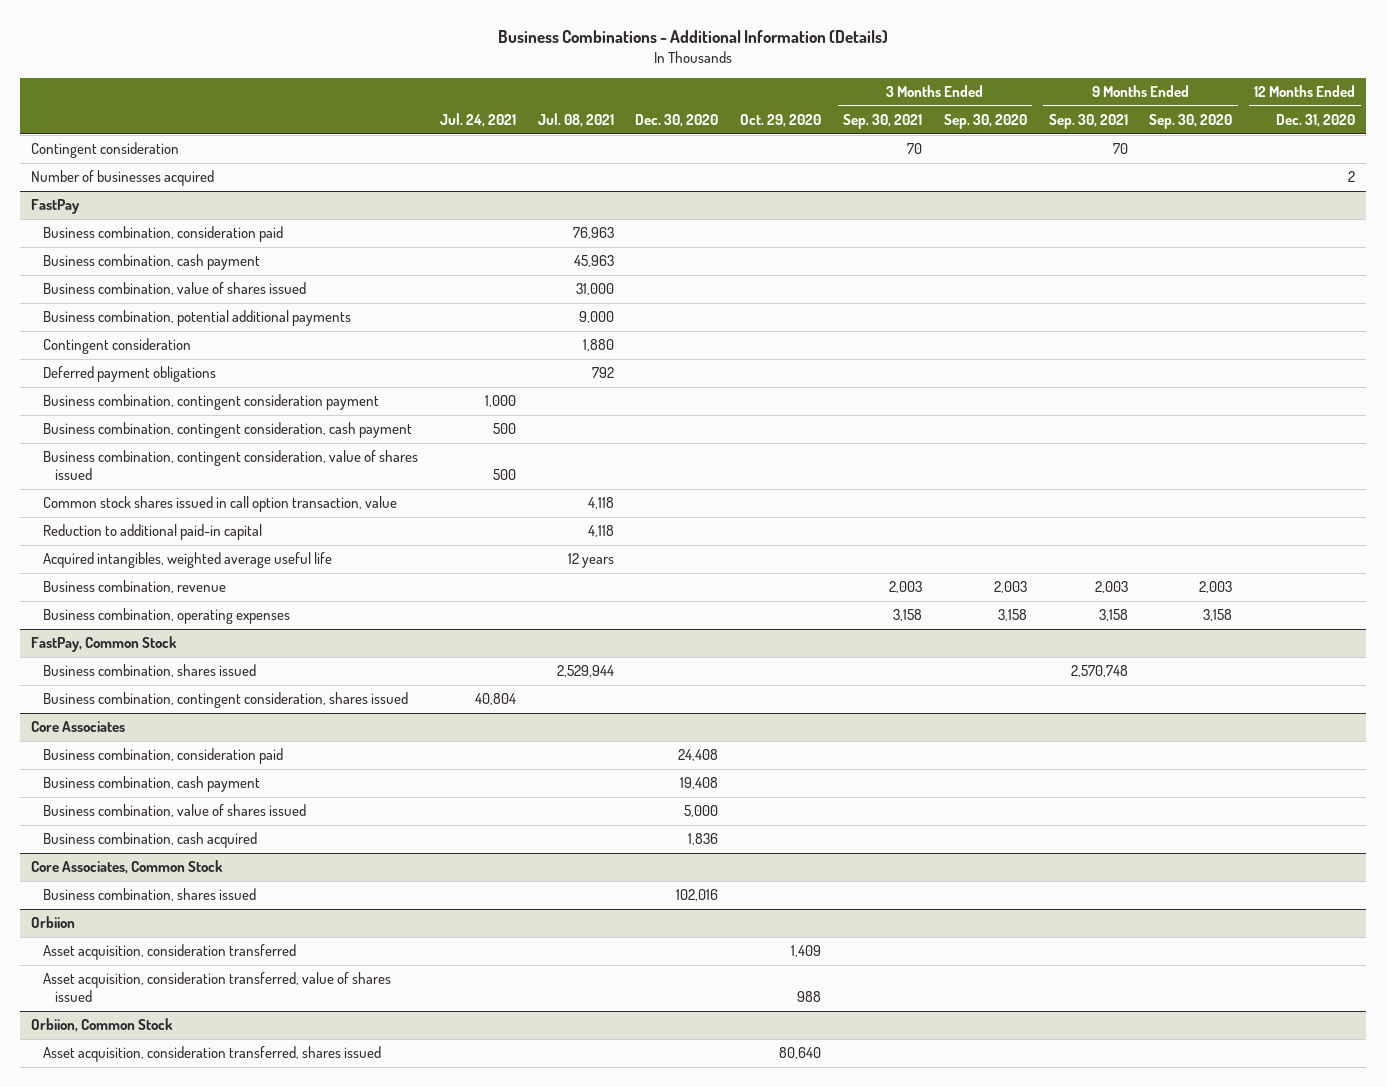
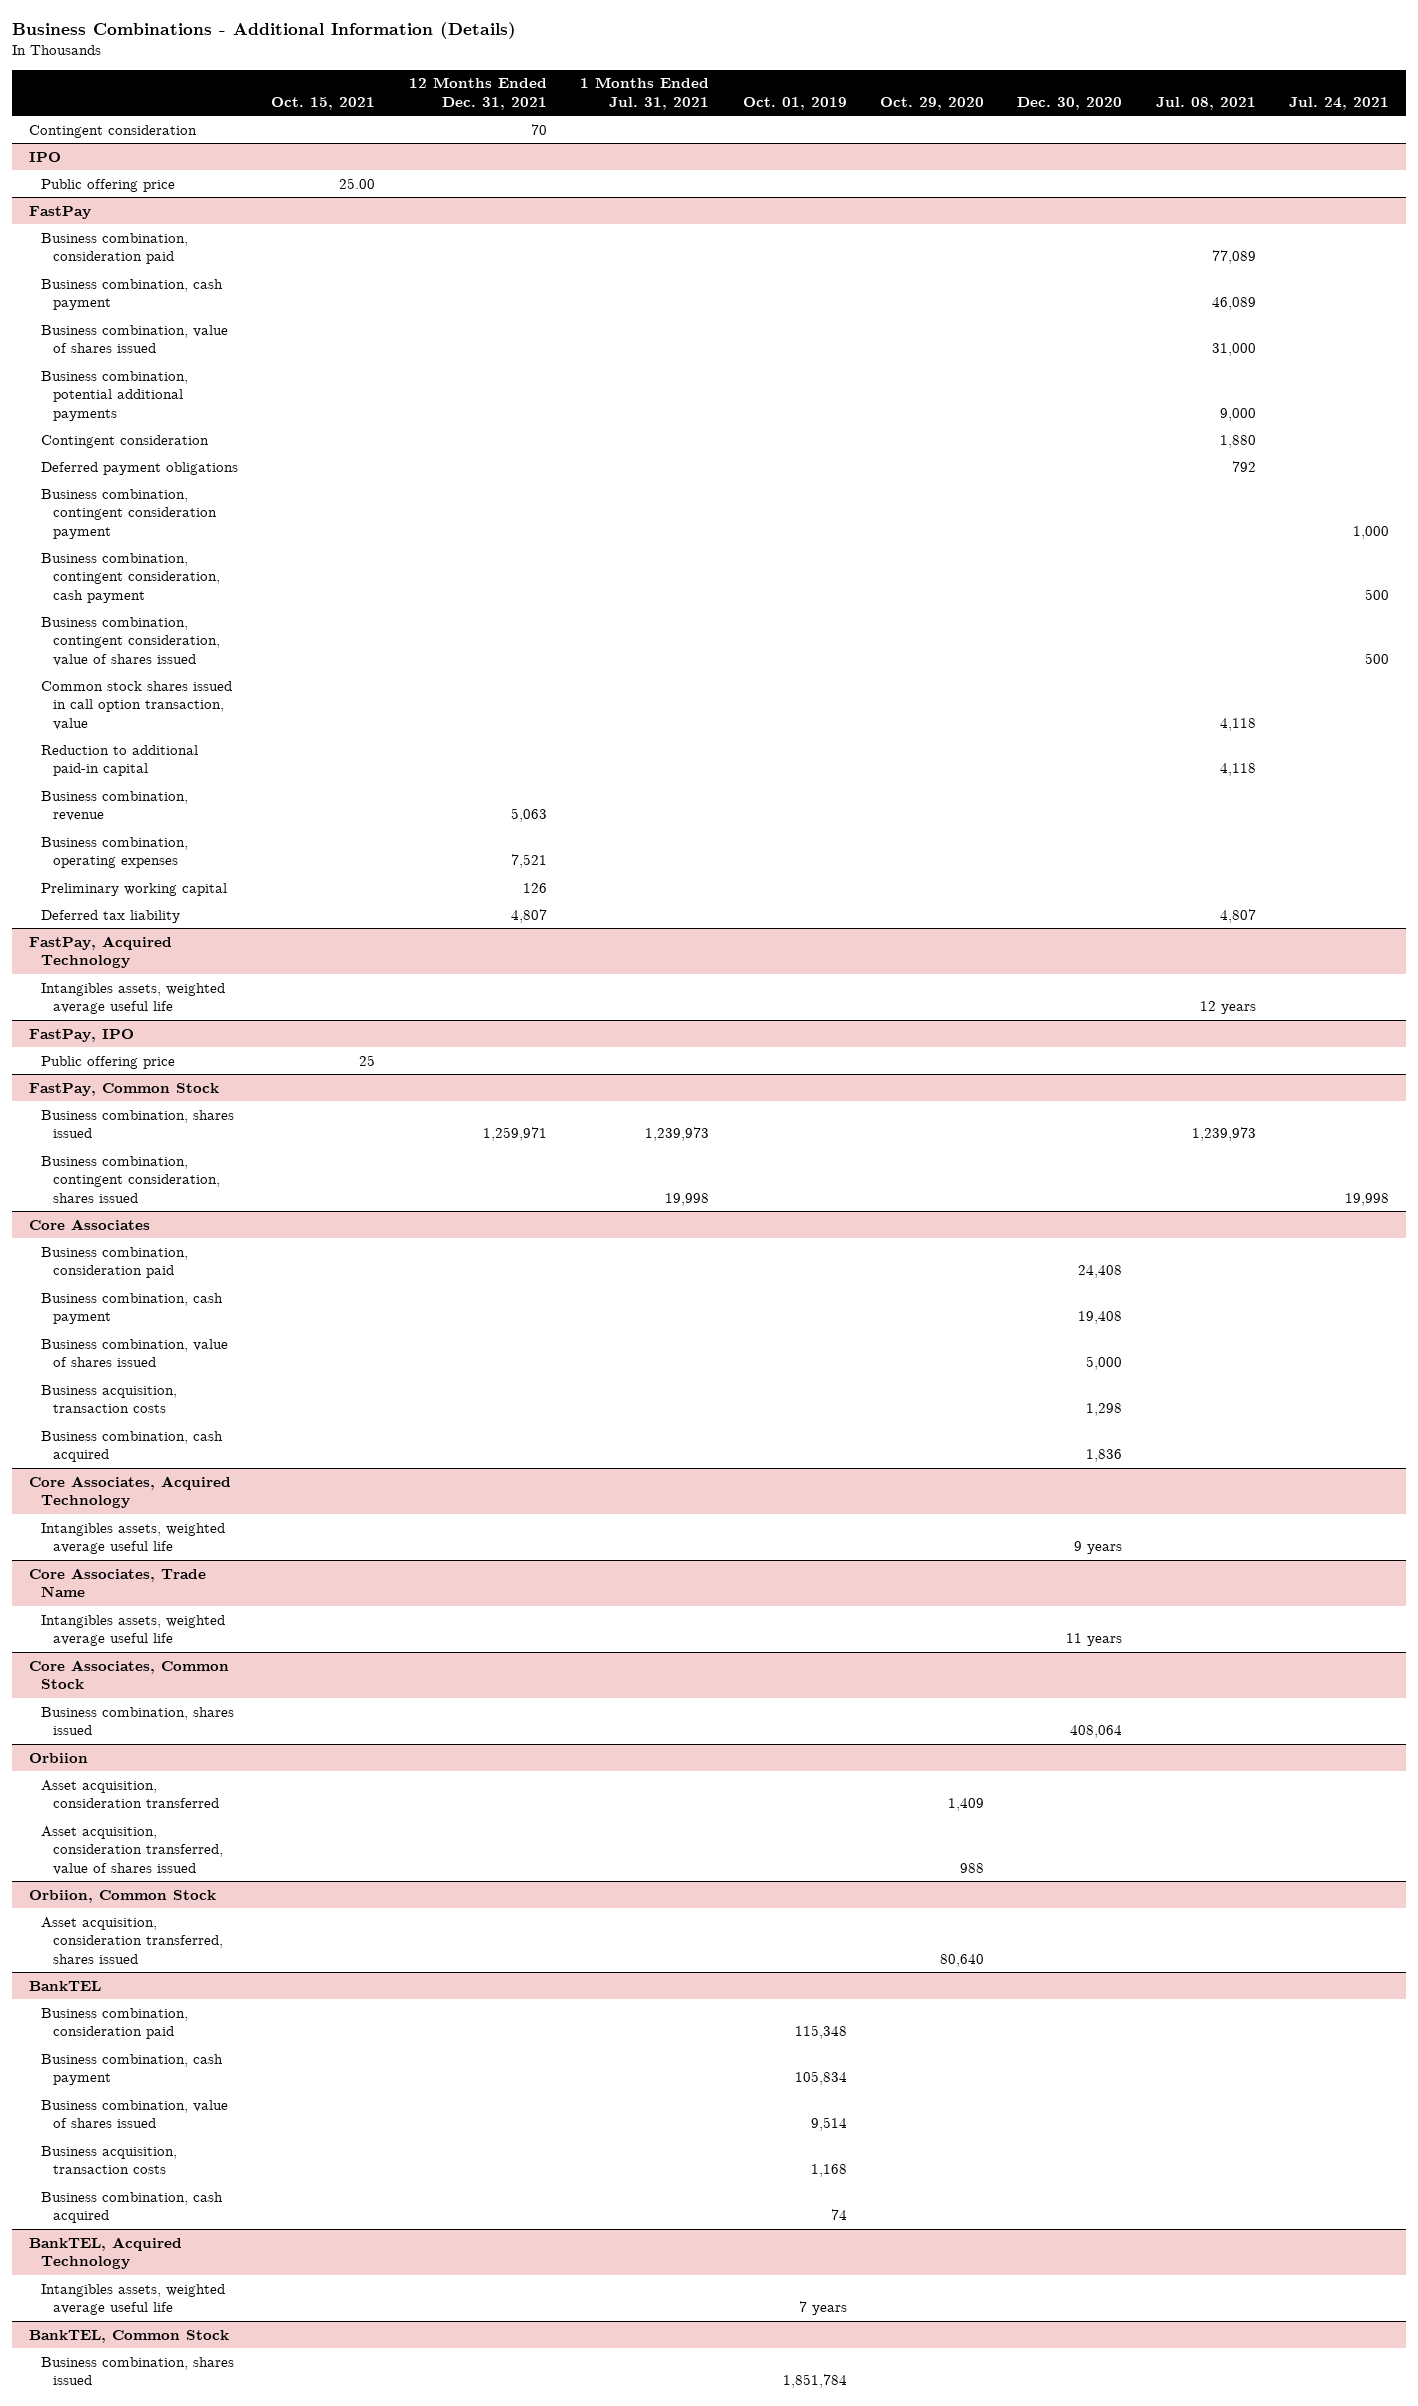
- | Jul. 24, 2021 | Jul. 08, 2021 | Dec. 30, 2020 | Oct. 29, 2020 | 3 Months Ended Sep. 30, 2021 | 3 Months Ended Sep. 30, 2020 | 9 Months Ended Sep. 30, 2021 | 9 Months Ended Sep. 30, 2020 | 12 Months Ended Dec. 31, 2020
+ | Oct. 15, 2021 | 12 Months Ended Dec. 31, 2021 | 1 Months Ended Jul. 31, 2021 | Oct. 01, 2019 | Oct. 29, 2020 | Dec. 30, 2020 | Jul. 08, 2021 | Jul. 24, 2021
- Number of businesses acquired | | | | | | | | | 2
+ IPO
+ Public offering price | 25.00 | | | | | | |
@ FastPay
- Business combination, consideration paid | | 76,963 | | | | | | |
- Business combination, cash payment | | 45,963 | | | | | | |
+ Business combination, consideration paid | | | | | | | 77,089 |
+ Business combination, cash payment | | | | | | | 46,089 |
- Acquired intangibles, weighted average useful life | | 12 years | | | | | | |
+ Preliminary working capital | | 126 | | | | | |
+ Deferred tax liability | | 4,807 | | | | | 4,807 |
+ FastPay, Acquired Technology
+ Intangibles assets, weighted average useful life | | | | | | | 12 years |
+ FastPay, IPO
+ Public offering price | 25 | | | | | | |
@ FastPay, Common Stock
- Business combination, shares issued | | 2,529,944 | | | | | 2,570,748 | |
- Business combination, contingent consideration, shares issued | 40,804 | | | | | | | |
+ Business combination, shares issued | | 1,259,971 | 1,239,973 | | | | 1,239,973 |
+ Business combination, contingent consideration, shares issued | | | 19,998 | | | | | 19,998
@ Core Associates
+ Business acquisition, transaction costs | | | | | | 1,298 | |
+ Core Associates, Acquired Technology
+ Intangibles assets, weighted average useful life | | | | | | 9 years | |
+ Core Associates, Trade Name
+ Intangibles assets, weighted average useful life | | | | | | 11 years | |
@ Core Associates, Common Stock
- Business combination, shares issued | | | 102,016 | | | | | |
+ Business combination, shares issued | | | | | | 408,064 | |
+ BankTEL
+ Business combination, consideration paid | | | | 115,348 | | | |
+ Business combination, cash payment | | | | 105,834 | | | |
+ Business combination, value of shares issued | | | | 9,514 | | | |
+ Business acquisition, transaction costs | | | | 1,168 | | | |
+ Business combination, cash acquired | | | | 74 | | | |
+ BankTEL, Acquired Technology
+ Intangibles assets, weighted average useful life | | | | 7 years | | | |
+ BankTEL, Common Stock
+ Business combination, shares issued | | | | 1,851,784 | | | |

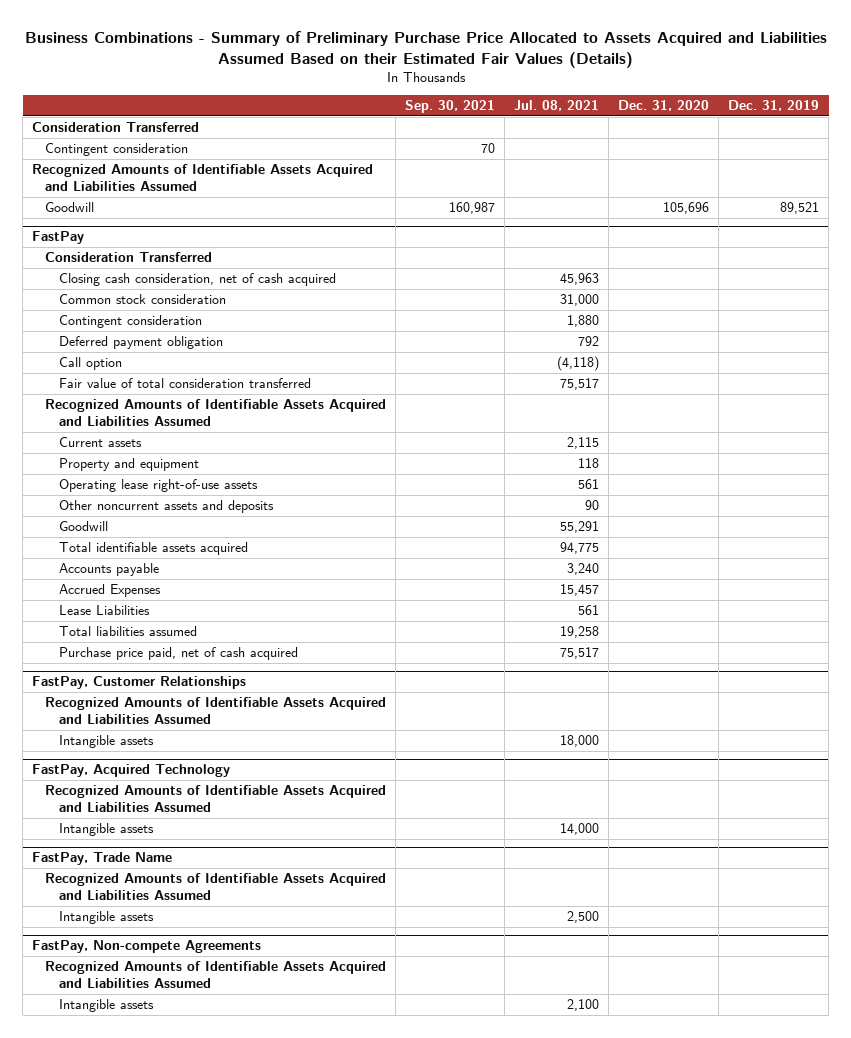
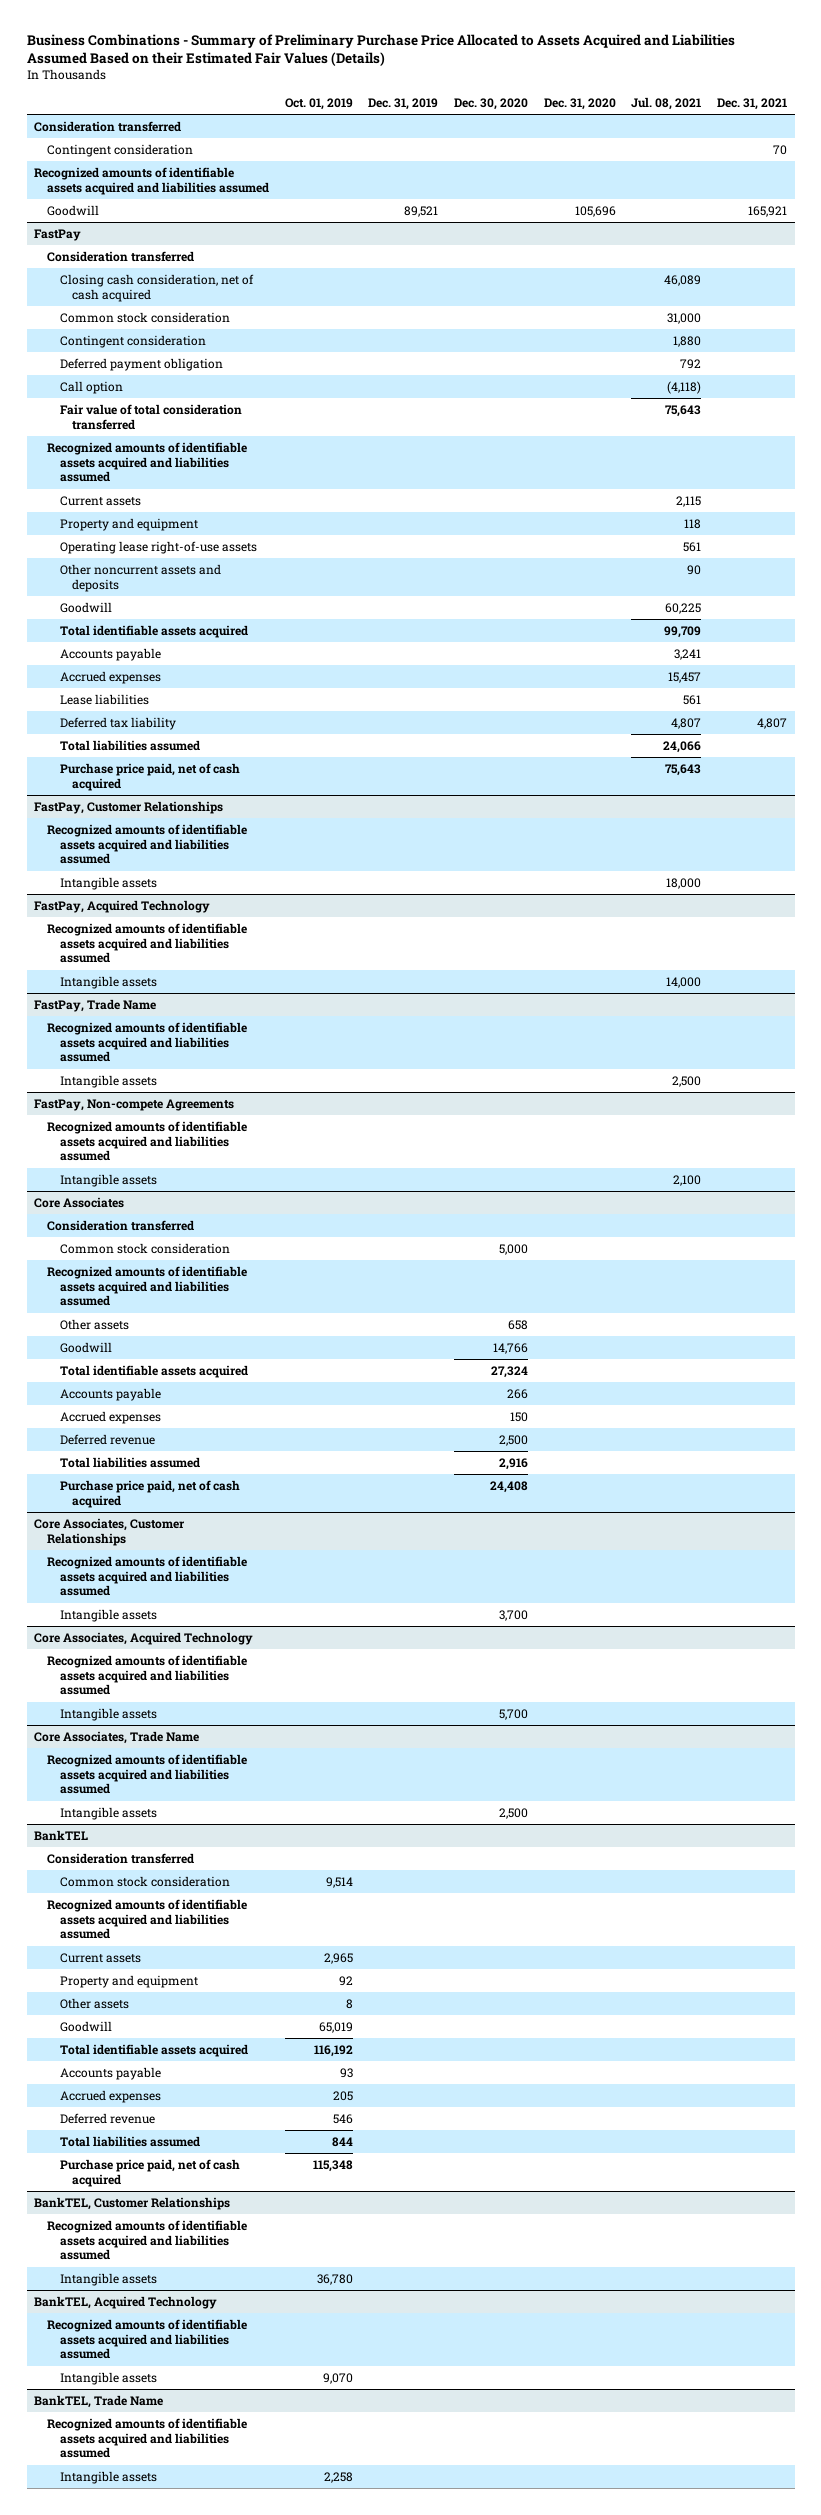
- | Sep. 30, 2021 | Jul. 08, 2021 | Dec. 31, 2020 | Dec. 31, 2019
+ | Oct. 01, 2019 | Dec. 31, 2019 | Dec. 30, 2020 | Dec. 31, 2020 | Jul. 08, 2021 | Dec. 31, 2021
- Consideration Transferred
+ Consideration transferred
- Recognized Amounts of Identifiable Assets Acquired and Liabilities Assumed
+ Recognized amounts of identifiable assets acquired and liabilities assumed
@ FastPay
- Consideration Transferred
- Closing cash consideration, net of cash acquired | | 45,963 | |
+ Consideration transferred
+ Closing cash consideration, net of cash acquired | | | | | 46,089 |
- Fair value of total consideration transferred | | 75,517 | |
- Recognized Amounts of Identifiable Assets Acquired and Liabilities Assumed
+ Fair value of total consideration transferred | | | | | 75,643 |
+ Recognized amounts of identifiable assets acquired and liabilities assumed
- Goodwill | | 55,291 | |
- Total identifiable assets acquired | | 94,775 | |
- Accounts payable | | 3,240 | |
- Accrued Expenses | | 15,457 | |
- Lease Liabilities | | 561 | |
- Total liabilities assumed | | 19,258 | |
- Purchase price paid, net of cash acquired | | 75,517 | |
+ Goodwill | | | | | 60,225 |
+ Total identifiable assets acquired | | | | | 99,709 |
+ Accounts payable | | | | | 3,241 |
+ Accrued expenses | | | | | 15,457 |
+ Lease liabilities | | | | | 561 |
+ Deferred tax liability | | | | | 4,807 | 4,807
+ Total liabilities assumed | | | | | 24,066 |
+ Purchase price paid, net of cash acquired | | | | | 75,643 |
@ FastPay, Customer Relationships
- Recognized Amounts of Identifiable Assets Acquired and Liabilities Assumed
+ Recognized amounts of identifiable assets acquired and liabilities assumed
@ FastPay, Acquired Technology
- Recognized Amounts of Identifiable Assets Acquired and Liabilities Assumed
+ Recognized amounts of identifiable assets acquired and liabilities assumed
@ FastPay, Trade Name
- Recognized Amounts of Identifiable Assets Acquired and Liabilities Assumed
+ Recognized amounts of identifiable assets acquired and liabilities assumed
@ FastPay, Non-compete Agreements
- Recognized Amounts of Identifiable Assets Acquired and Liabilities Assumed
+ Recognized amounts of identifiable assets acquired and liabilities assumed
+ Core Associates
+ Consideration transferred
+ Common stock consideration | | | 5,000 | | |
+ Recognized amounts of identifiable assets acquired and liabilities assumed
+ Other assets | | | 658 | | |
+ Goodwill | | | 14,766 | | |
+ Total identifiable assets acquired | | | 27,324 | | |
+ Accounts payable | | | 266 | | |
+ Accrued expenses | | | 150 | | |
+ Deferred revenue | | | 2,500 | | |
+ Total liabilities assumed | | | 2,916 | | |
+ Purchase price paid, net of cash acquired | | | 24,408 | | |
+ Core Associates, Customer Relationships
+ Recognized amounts of identifiable assets acquired and liabilities assumed
+ Intangible assets | | | 3,700 | | |
+ Core Associates, Acquired Technology
+ Recognized amounts of identifiable assets acquired and liabilities assumed
+ Intangible assets | | | 5,700 | | |
+ Core Associates, Trade Name
+ Recognized amounts of identifiable assets acquired and liabilities assumed
+ Intangible assets | | | 2,500 | | |
+ BankTEL
+ Consideration transferred
+ Common stock consideration | 9,514 | | | | |
+ Recognized amounts of identifiable assets acquired and liabilities assumed
+ Current assets | 2,965 | | | | |
+ Property and equipment | 92 | | | | |
+ Other assets | 8 | | | | |
+ Goodwill | 65,019 | | | | |
+ Total identifiable assets acquired | 116,192 | | | | |
+ Accounts payable | 93 | | | | |
+ Accrued expenses | 205 | | | | |
+ Deferred revenue | 546 | | | | |
+ Total liabilities assumed | 844 | | | | |
+ Purchase price paid, net of cash acquired | 115,348 | | | | |
+ BankTEL, Customer Relationships
+ Recognized amounts of identifiable assets acquired and liabilities assumed
+ Intangible assets | 36,780 | | | | |
+ BankTEL, Acquired Technology
+ Recognized amounts of identifiable assets acquired and liabilities assumed
+ Intangible assets | 9,070 | | | | |
+ BankTEL, Trade Name
+ Recognized amounts of identifiable assets acquired and liabilities assumed
+ Intangible assets | 2,258 | | | | |

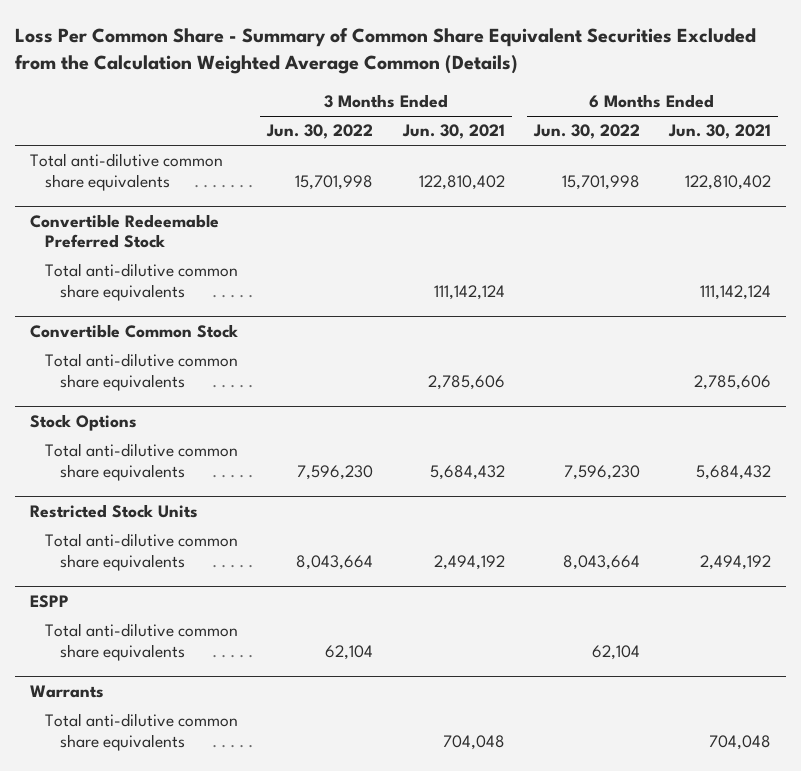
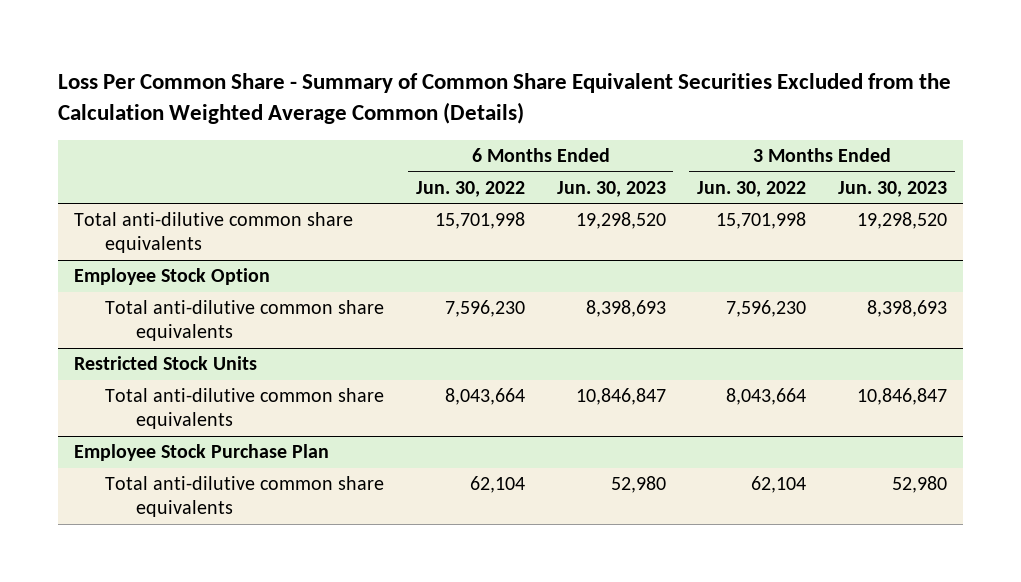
- | 3 Months Ended Jun. 30, 2022 | 3 Months Ended Jun. 30, 2021 | 6 Months Ended Jun. 30, 2022 | 6 Months Ended Jun. 30, 2021
+ | 6 Months Ended Jun. 30, 2022 | 6 Months Ended Jun. 30, 2023 | 3 Months Ended Jun. 30, 2022 | 3 Months Ended Jun. 30, 2023
- Convertible Redeemable Preferred Stock
- Total anti-dilutive common share equivalents | | 111,142,124 | | 111,142,124
- Convertible Common Stock
- Total anti-dilutive common share equivalents | | 2,785,606 | | 2,785,606
- Stock Options
+ Employee Stock Option
- ESPP
+ Employee Stock Purchase Plan
- Warrants
- Total anti-dilutive common share equivalents | | 704,048 | | 704,048

